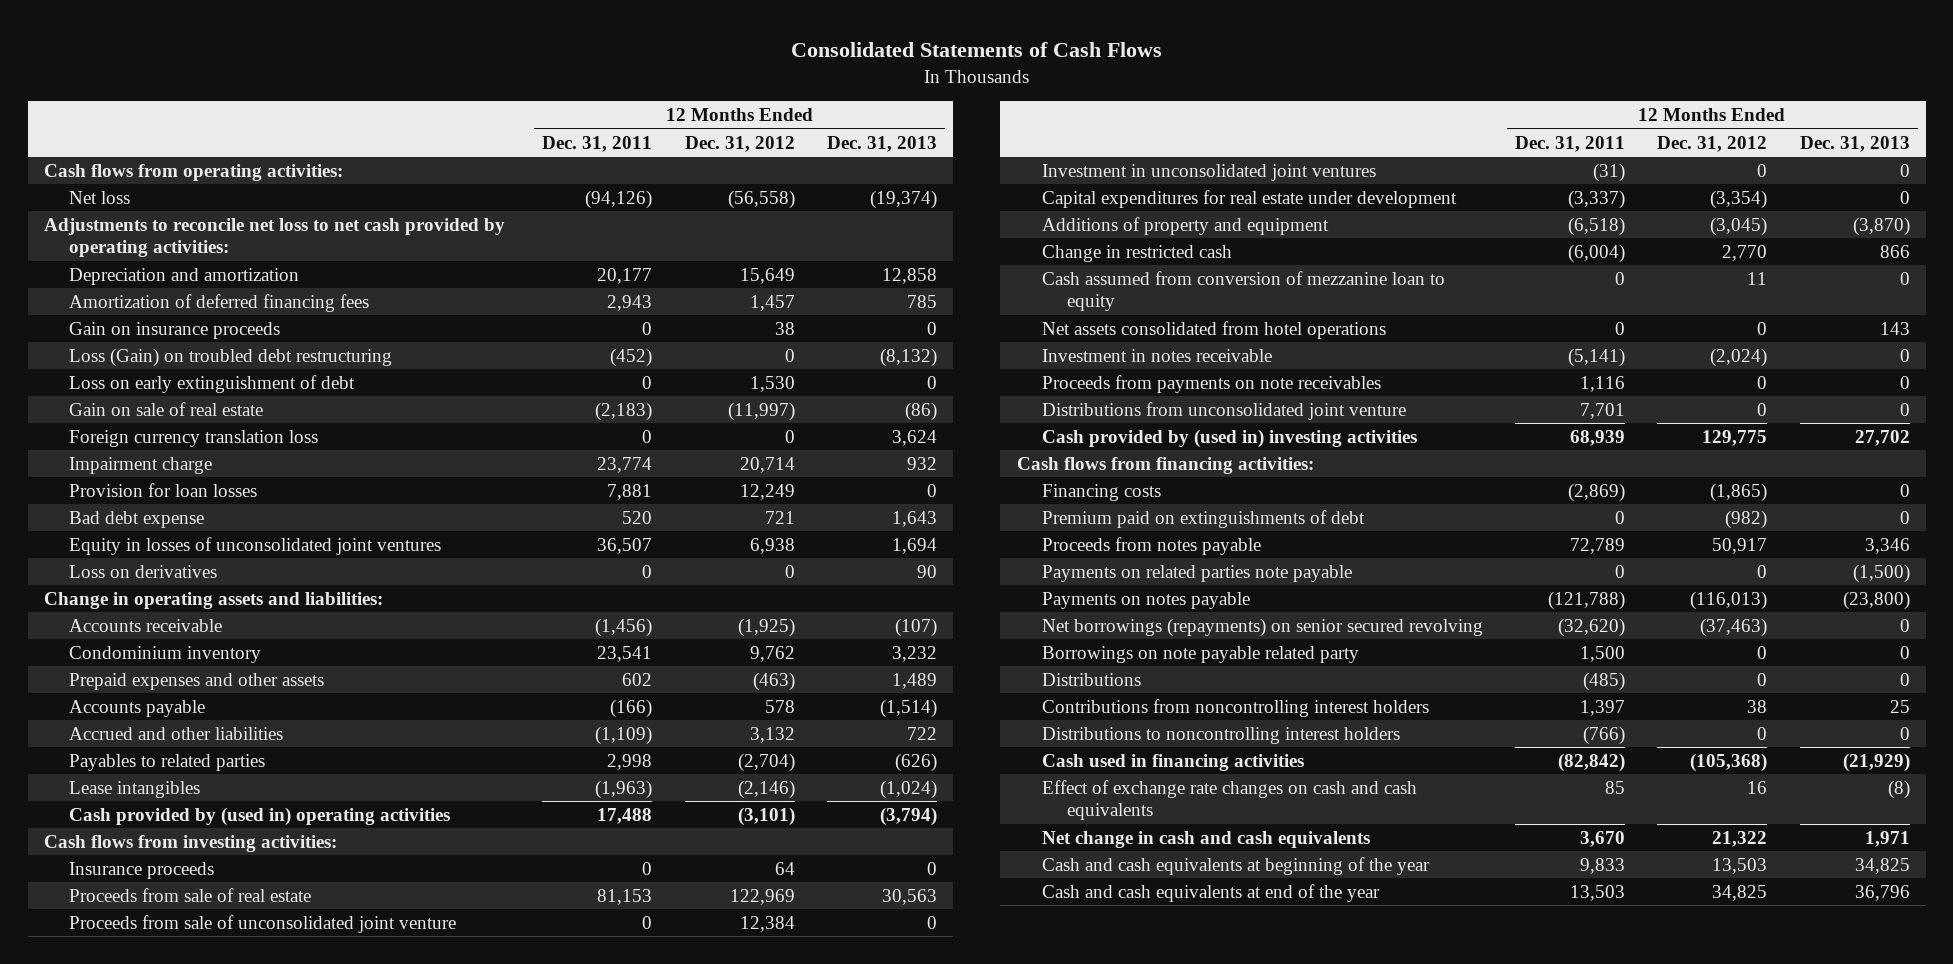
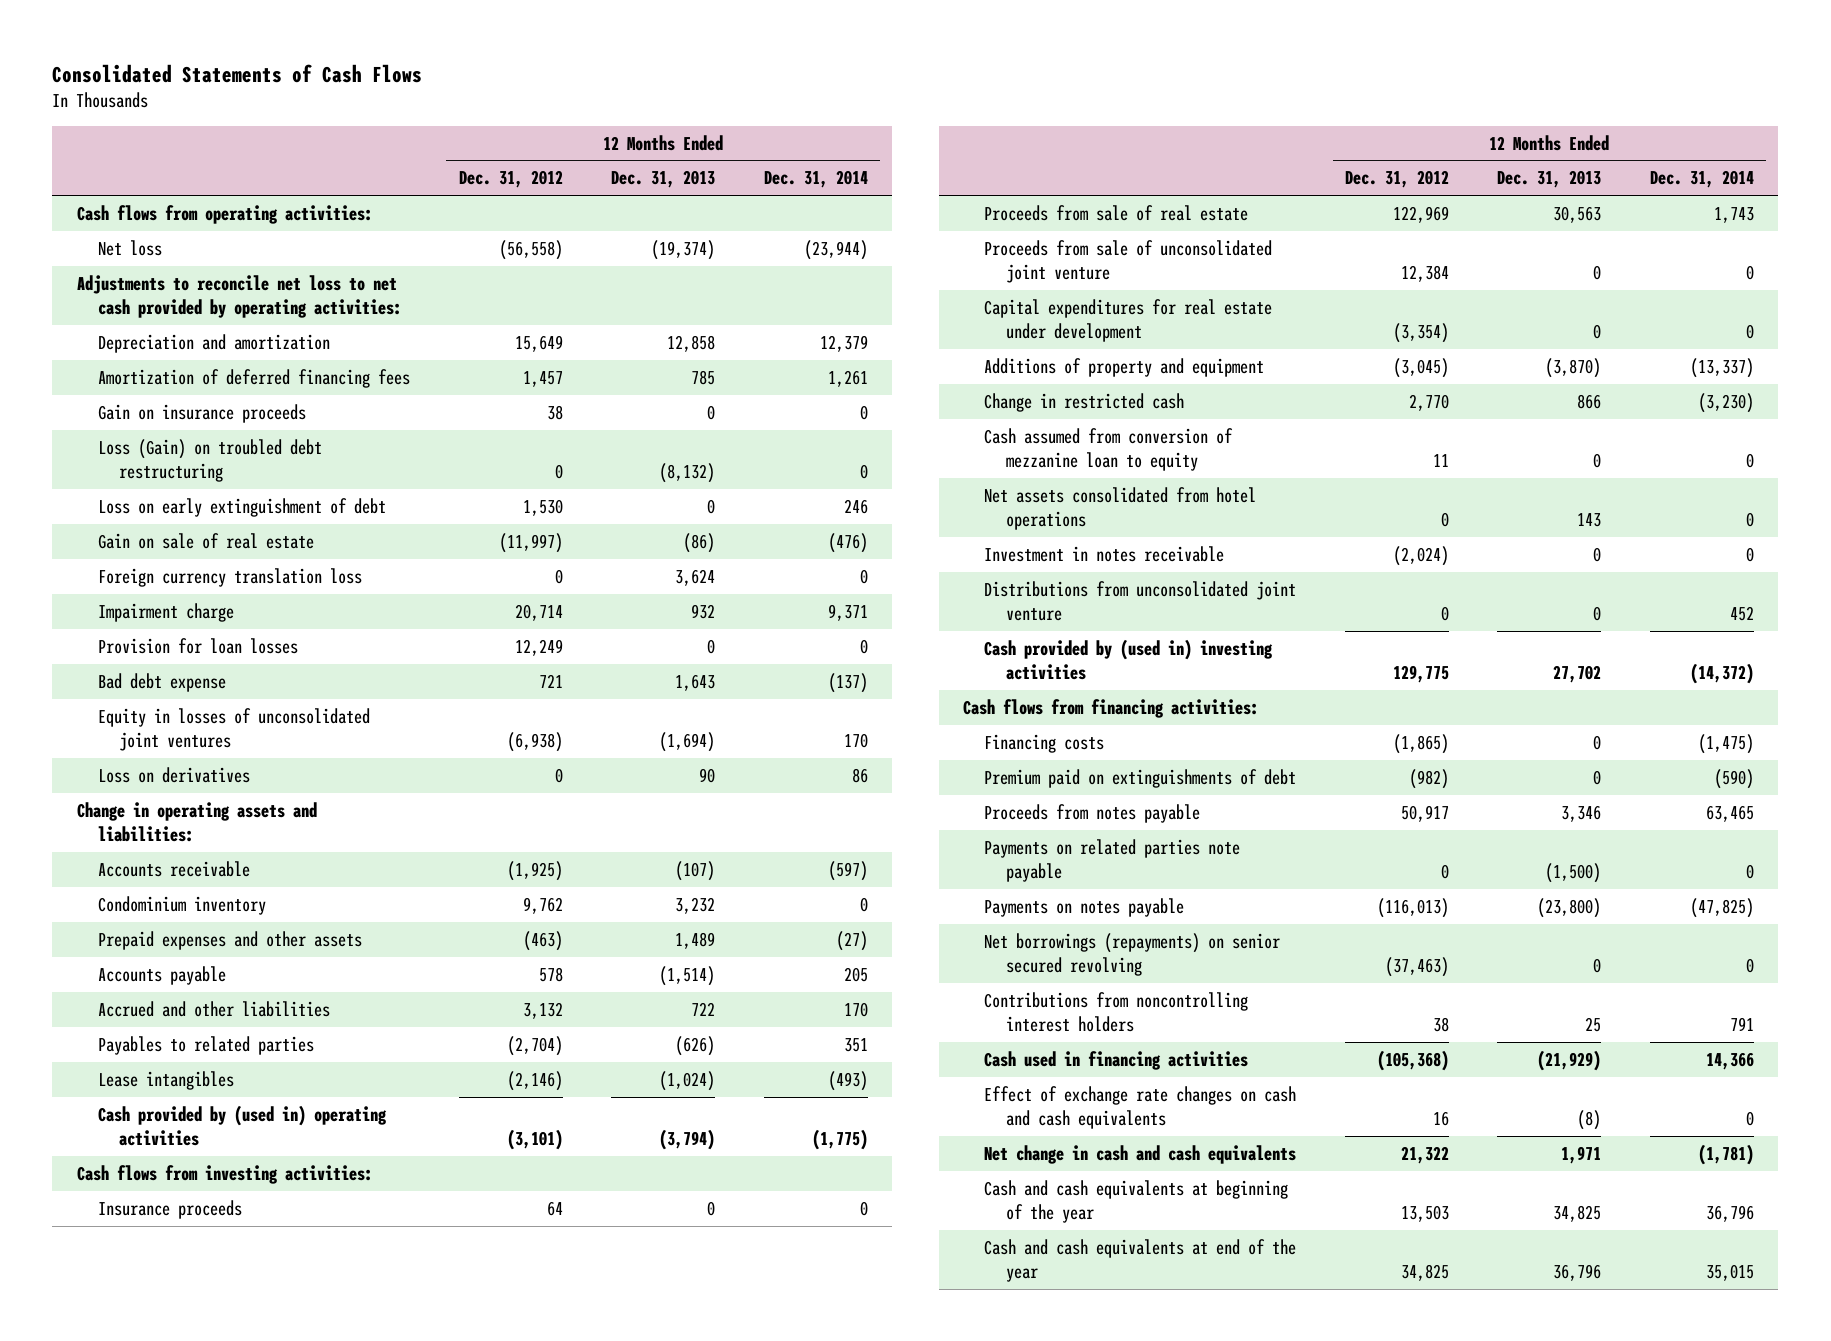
- | 12 Months Ended Dec. 31, 2011 | 12 Months Ended Dec. 31, 2012 | 12 Months Ended Dec. 31, 2013
+ | 12 Months Ended Dec. 31, 2012 | 12 Months Ended Dec. 31, 2013 | 12 Months Ended Dec. 31, 2014
- Equity in losses of unconsolidated joint ventures | 36,507 | 6,938 | 1,694
+ Equity in losses of unconsolidated joint ventures | (6,938) | (1,694) | 170
- Investment in unconsolidated joint ventures | (31) | 0 | 0
- Proceeds from payments on note receivables | 1,116 | 0 | 0
- Borrowings on note payable related party | 1,500 | 0 | 0
- Distributions | (485) | 0 | 0
- Distributions to noncontrolling interest holders | (766) | 0 | 0

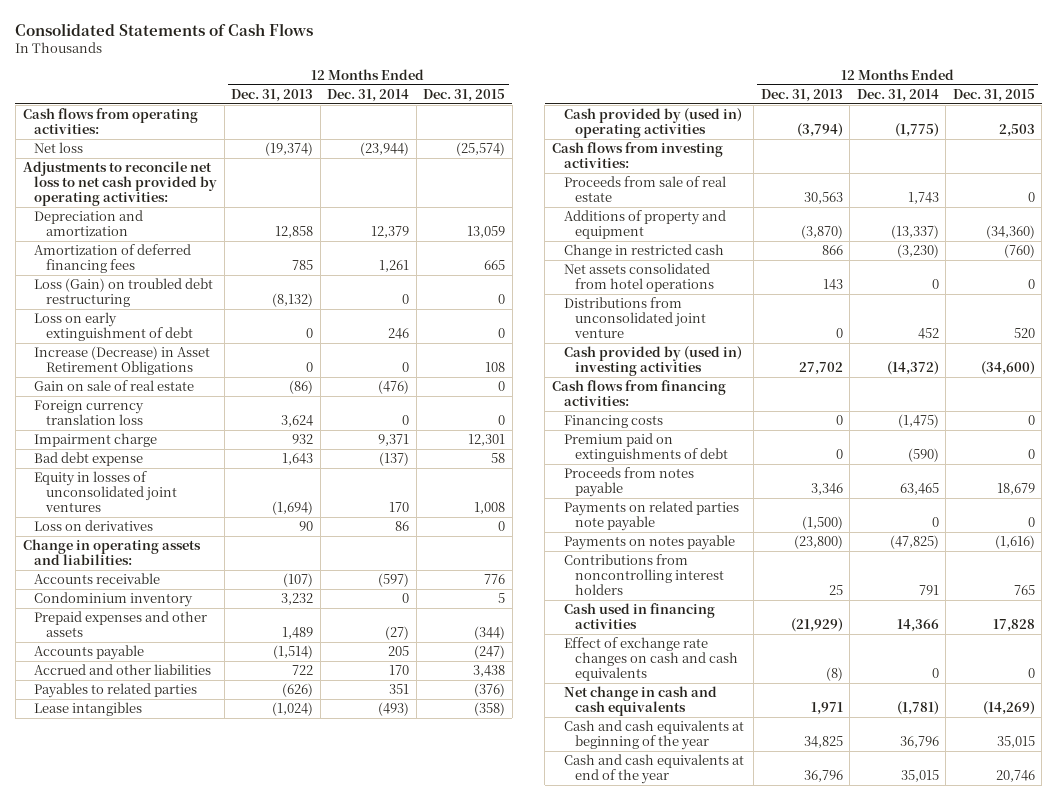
- | 12 Months Ended Dec. 31, 2012 | 12 Months Ended Dec. 31, 2013 | 12 Months Ended Dec. 31, 2014
+ | 12 Months Ended Dec. 31, 2013 | 12 Months Ended Dec. 31, 2014 | 12 Months Ended Dec. 31, 2015
- Gain on insurance proceeds | 38 | 0 | 0
+ Increase (Decrease) in Asset Retirement Obligations | 0 | 0 | 108
- Provision for loan losses | 12,249 | 0 | 0
- Insurance proceeds | 64 | 0 | 0
- Proceeds from sale of unconsolidated joint venture | 12,384 | 0 | 0
- Capital expenditures for real estate under development | (3,354) | 0 | 0
- Cash assumed from conversion of mezzanine loan to equity | 11 | 0 | 0
- Investment in notes receivable | (2,024) | 0 | 0
- Net borrowings (repayments) on senior secured revolving | (37,463) | 0 | 0

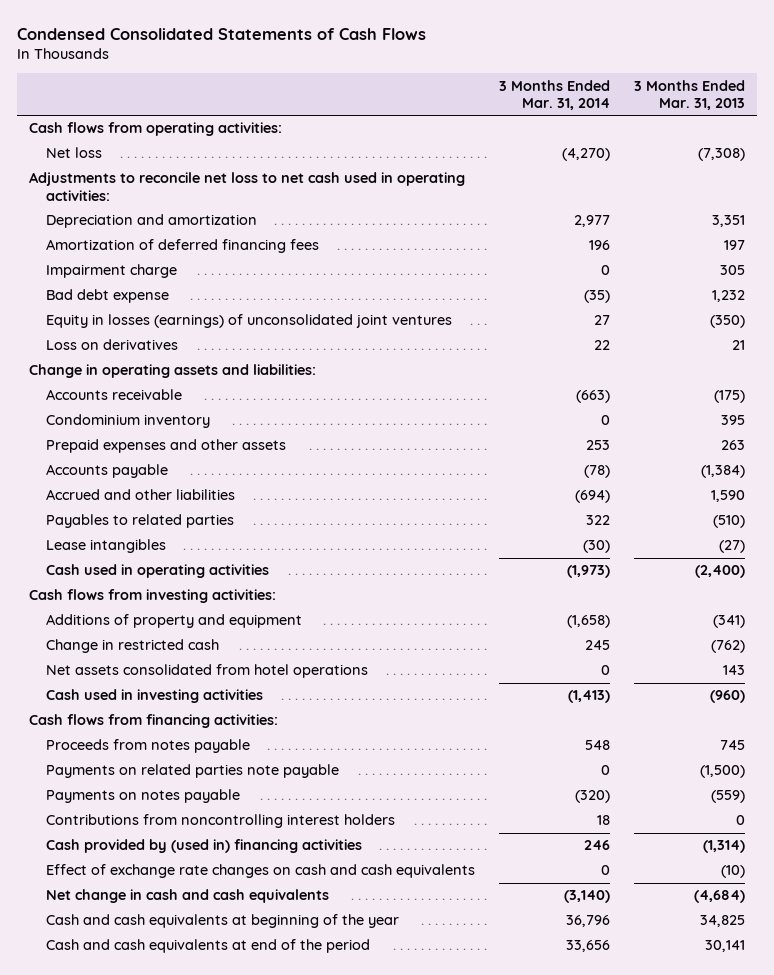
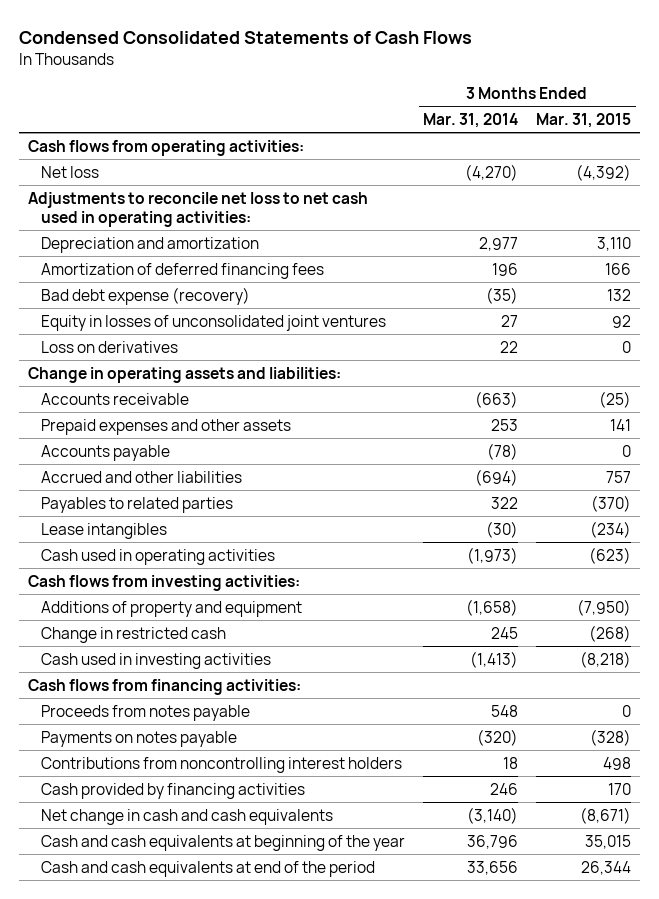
- | 3 Months Ended Mar. 31, 2014 | 3 Months Ended Mar. 31, 2013
+ | 3 Months Ended Mar. 31, 2014 | 3 Months Ended Mar. 31, 2015
- Impairment charge | 0 | 305
- Bad debt expense | (35) | 1,232
- Equity in losses (earnings) of unconsolidated joint ventures | 27 | (350)
+ Bad debt expense (recovery) | (35) | 132
+ Equity in losses of unconsolidated joint ventures | 27 | 92
- Condominium inventory | 0 | 395
- Net assets consolidated from hotel operations | 0 | 143
- Payments on related parties note payable | 0 | (1,500)
- Cash provided by (used in) financing activities | 246 | (1,314)
- Effect of exchange rate changes on cash and cash equivalents | 0 | (10)
+ Cash provided by financing activities | 246 | 170

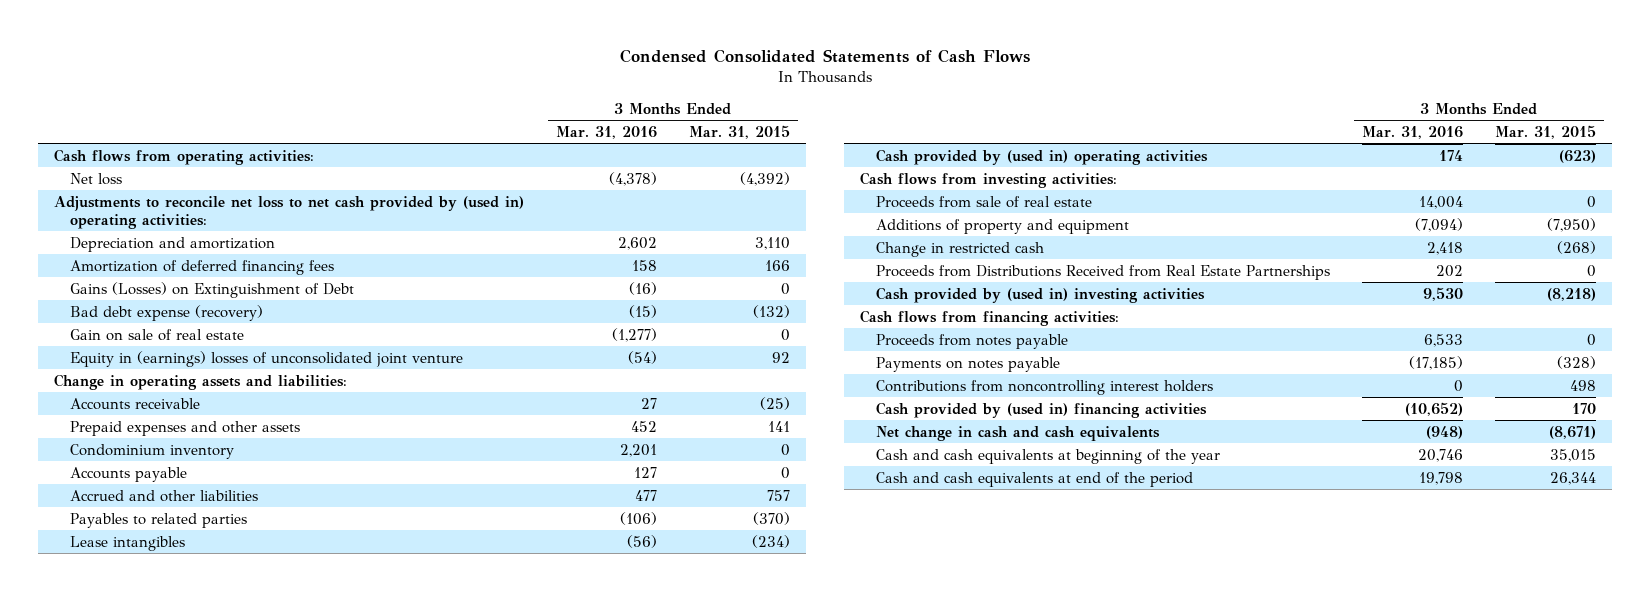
- | 3 Months Ended Mar. 31, 2014 | 3 Months Ended Mar. 31, 2015
+ | 3 Months Ended Mar. 31, 2016 | 3 Months Ended Mar. 31, 2015
- Adjustments to reconcile net loss to net cash used in operating activities:
+ Adjustments to reconcile net loss to net cash provided by (used in) operating activities:
- Bad debt expense (recovery) | (35) | 132
- Equity in losses of unconsolidated joint ventures | 27 | 92
- Loss on derivatives | 22 | 0
+ Gains (Losses) on Extinguishment of Debt | (16) | 0
+ Bad debt expense (recovery) | (15) | (132)
+ Gain on sale of real estate | (1,277) | 0
+ Equity in (earnings) losses of unconsolidated joint venture | (54) | 92
+ Condominium inventory | 2,201 | 0
- Cash used in operating activities | (1,973) | (623)
+ Cash provided by (used in) operating activities | 174 | (623)
+ Proceeds from sale of real estate | 14,004 | 0
- Cash used in investing activities | (1,413) | (8,218)
+ Proceeds from Distributions Received from Real Estate Partnerships | 202 | 0
+ Cash provided by (used in) investing activities | 9,530 | (8,218)
- Cash provided by financing activities | 246 | 170
+ Cash provided by (used in) financing activities | (10,652) | 170

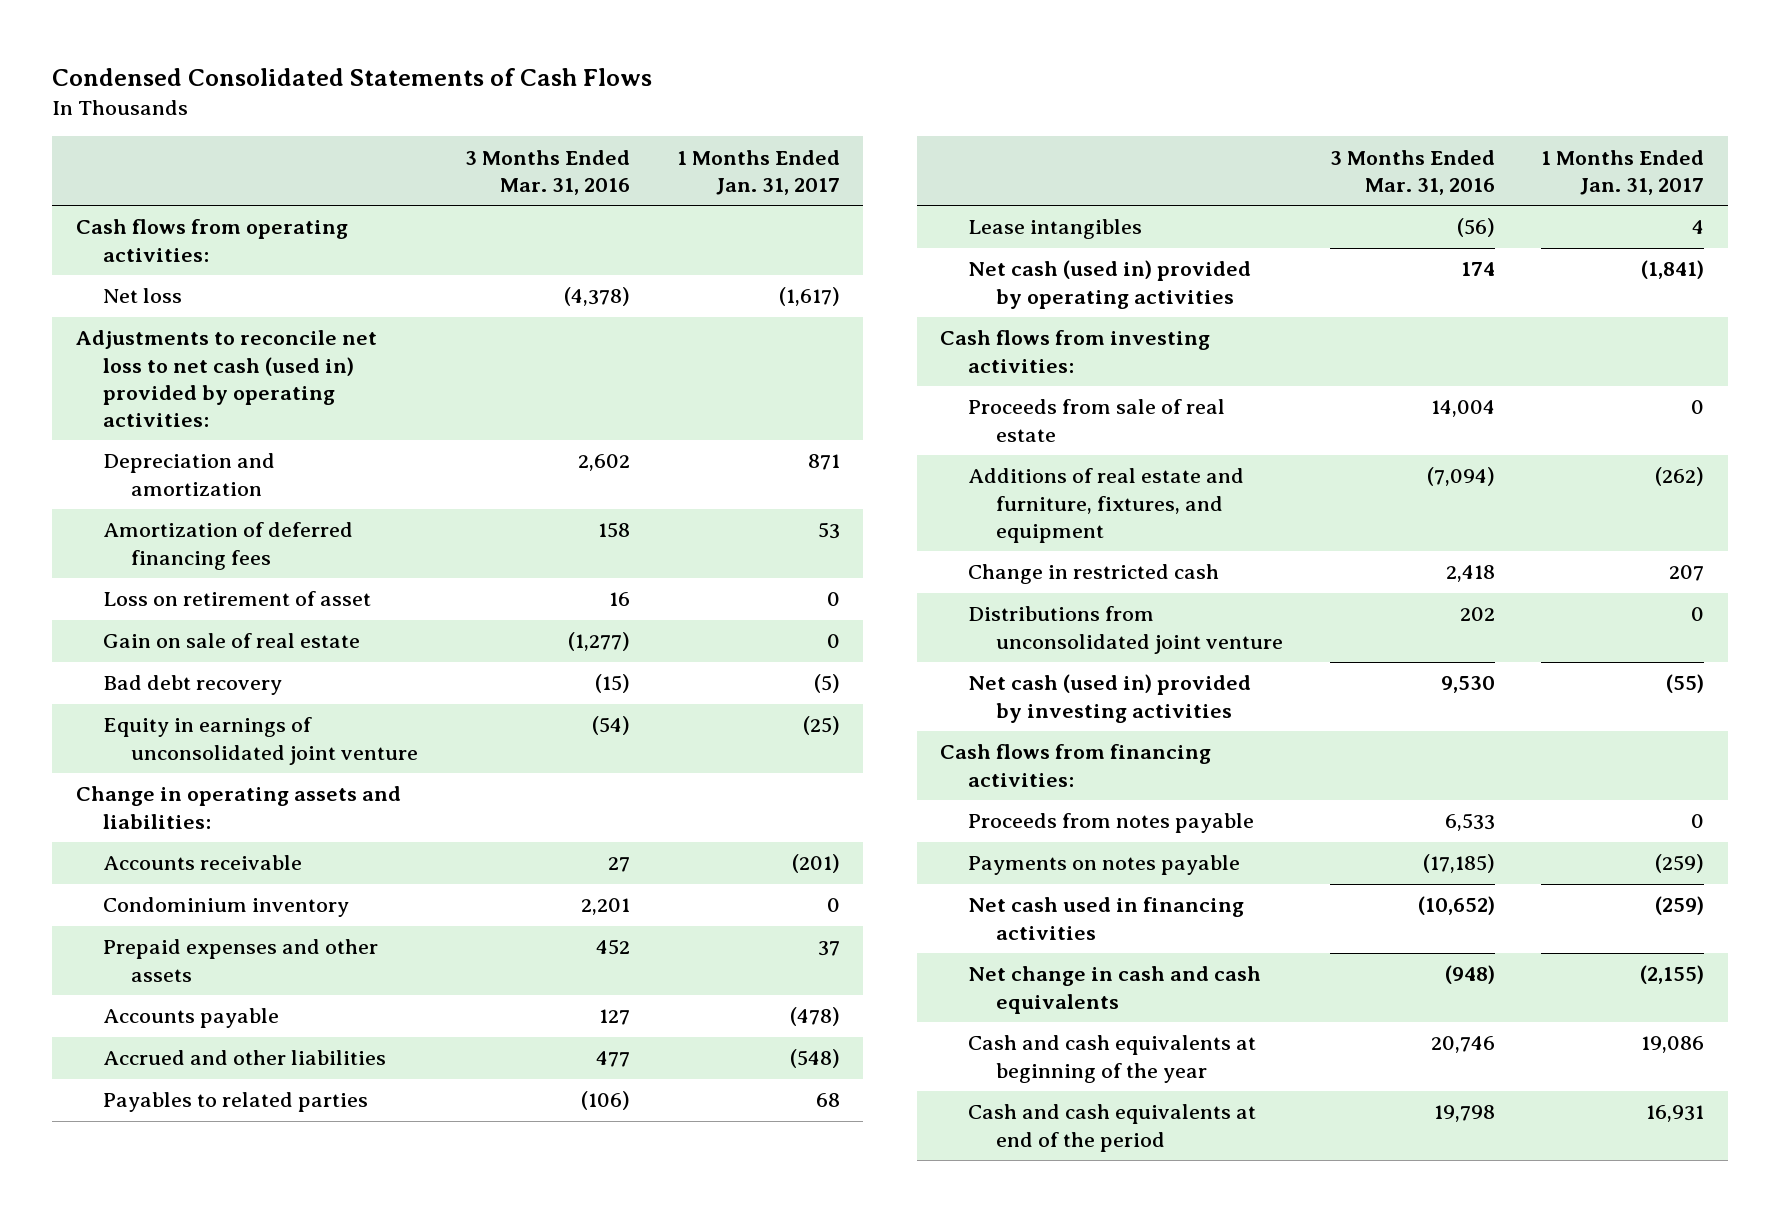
- | 3 Months Ended Mar. 31, 2016 | 3 Months Ended Mar. 31, 2015
+ | 3 Months Ended Mar. 31, 2016 | 1 Months Ended Jan. 31, 2017
- Adjustments to reconcile net loss to net cash provided by (used in) operating activities:
+ Adjustments to reconcile net loss to net cash (used in) provided by operating activities:
- Gains (Losses) on Extinguishment of Debt | (16) | 0
- Bad debt expense (recovery) | (15) | (132)
+ Loss on retirement of asset | 16 | 0
- Equity in (earnings) losses of unconsolidated joint venture | (54) | 92
+ Bad debt recovery | (15) | (5)
+ Equity in earnings of unconsolidated joint venture | (54) | (25)
moved down: Prepaid expenses and other assets | 452 | 37
- Cash provided by (used in) operating activities | 174 | (623)
+ Net cash (used in) provided by operating activities | 174 | (1,841)
- Additions of property and equipment | (7,094) | (7,950)
+ Additions of real estate and furniture, fixtures, and equipment | (7,094) | (262)
- Proceeds from Distributions Received from Real Estate Partnerships | 202 | 0
- Cash provided by (used in) investing activities | 9,530 | (8,218)
+ Distributions from unconsolidated joint venture | 202 | 0
+ Net cash (used in) provided by investing activities | 9,530 | (55)
- Contributions from noncontrolling interest holders | 0 | 498
- Cash provided by (used in) financing activities | (10,652) | 170
+ Net cash used in financing activities | (10,652) | (259)

